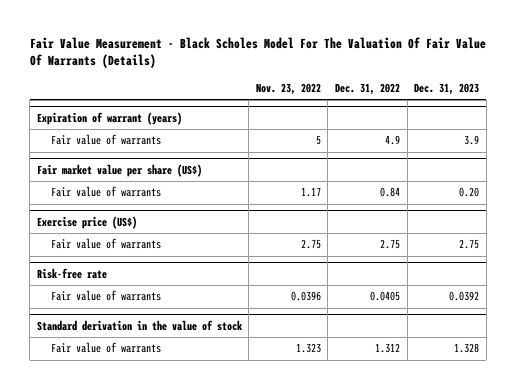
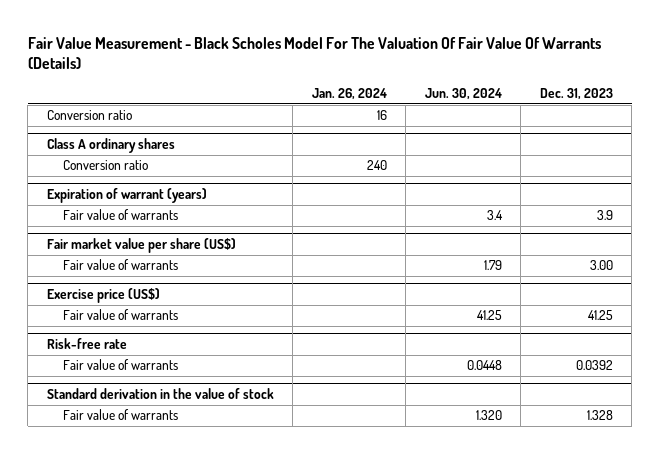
- | Nov. 23, 2022 | Dec. 31, 2022 | Dec. 31, 2023
+ | Jan. 26, 2024 | Jun. 30, 2024 | Dec. 31, 2023
+ Conversion ratio | 16 | |
+ Class A ordinary shares
+ Conversion ratio | 240 | |
@ Fair market value per share (US$)
- Fair value of warrants | 1.17 | 0.84 | 0.20
+ Fair value of warrants | | 1.79 | 3.00
@ Exercise price (US$)
- Fair value of warrants | 2.75 | 2.75 | 2.75
+ Fair value of warrants | | 41.25 | 41.25

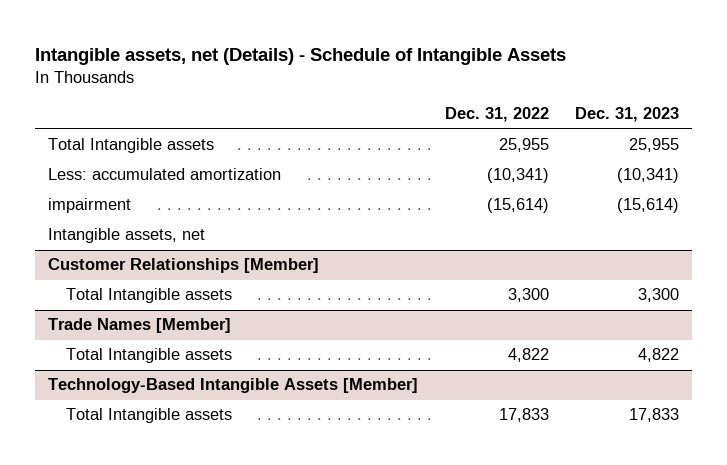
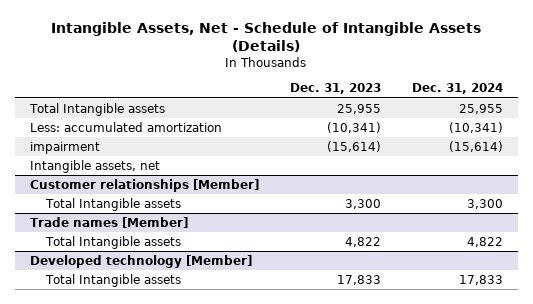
- Intangible assets, net (Details) - Schedule of Intangible Assets
+ Intangible Assets, Net - Schedule of Intangible Assets (Details)
- | Dec. 31, 2022 | Dec. 31, 2023
+ | Dec. 31, 2023 | Dec. 31, 2024
- Customer Relationships [Member]
+ Customer relationships [Member]
- Trade Names [Member]
+ Trade names [Member]
- Technology-Based Intangible Assets [Member]
+ Developed technology [Member]

